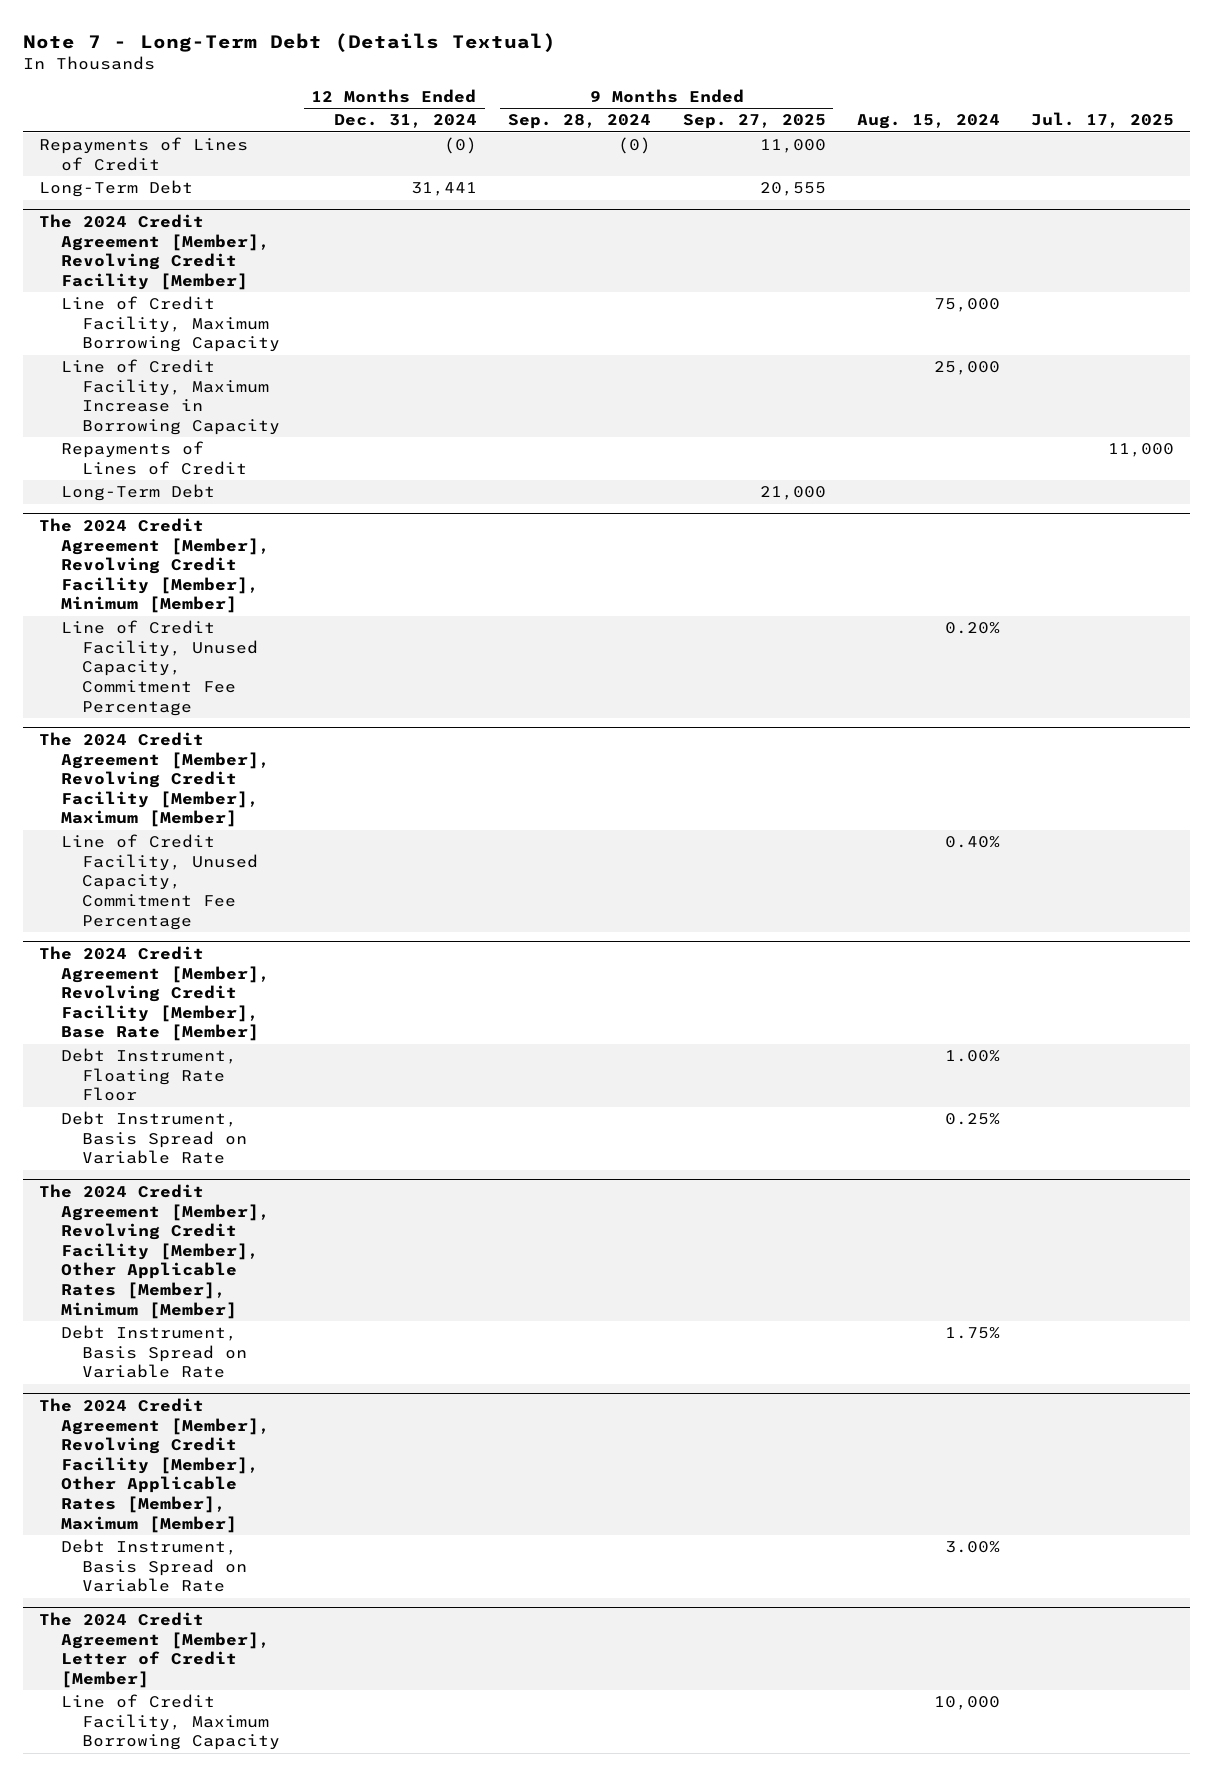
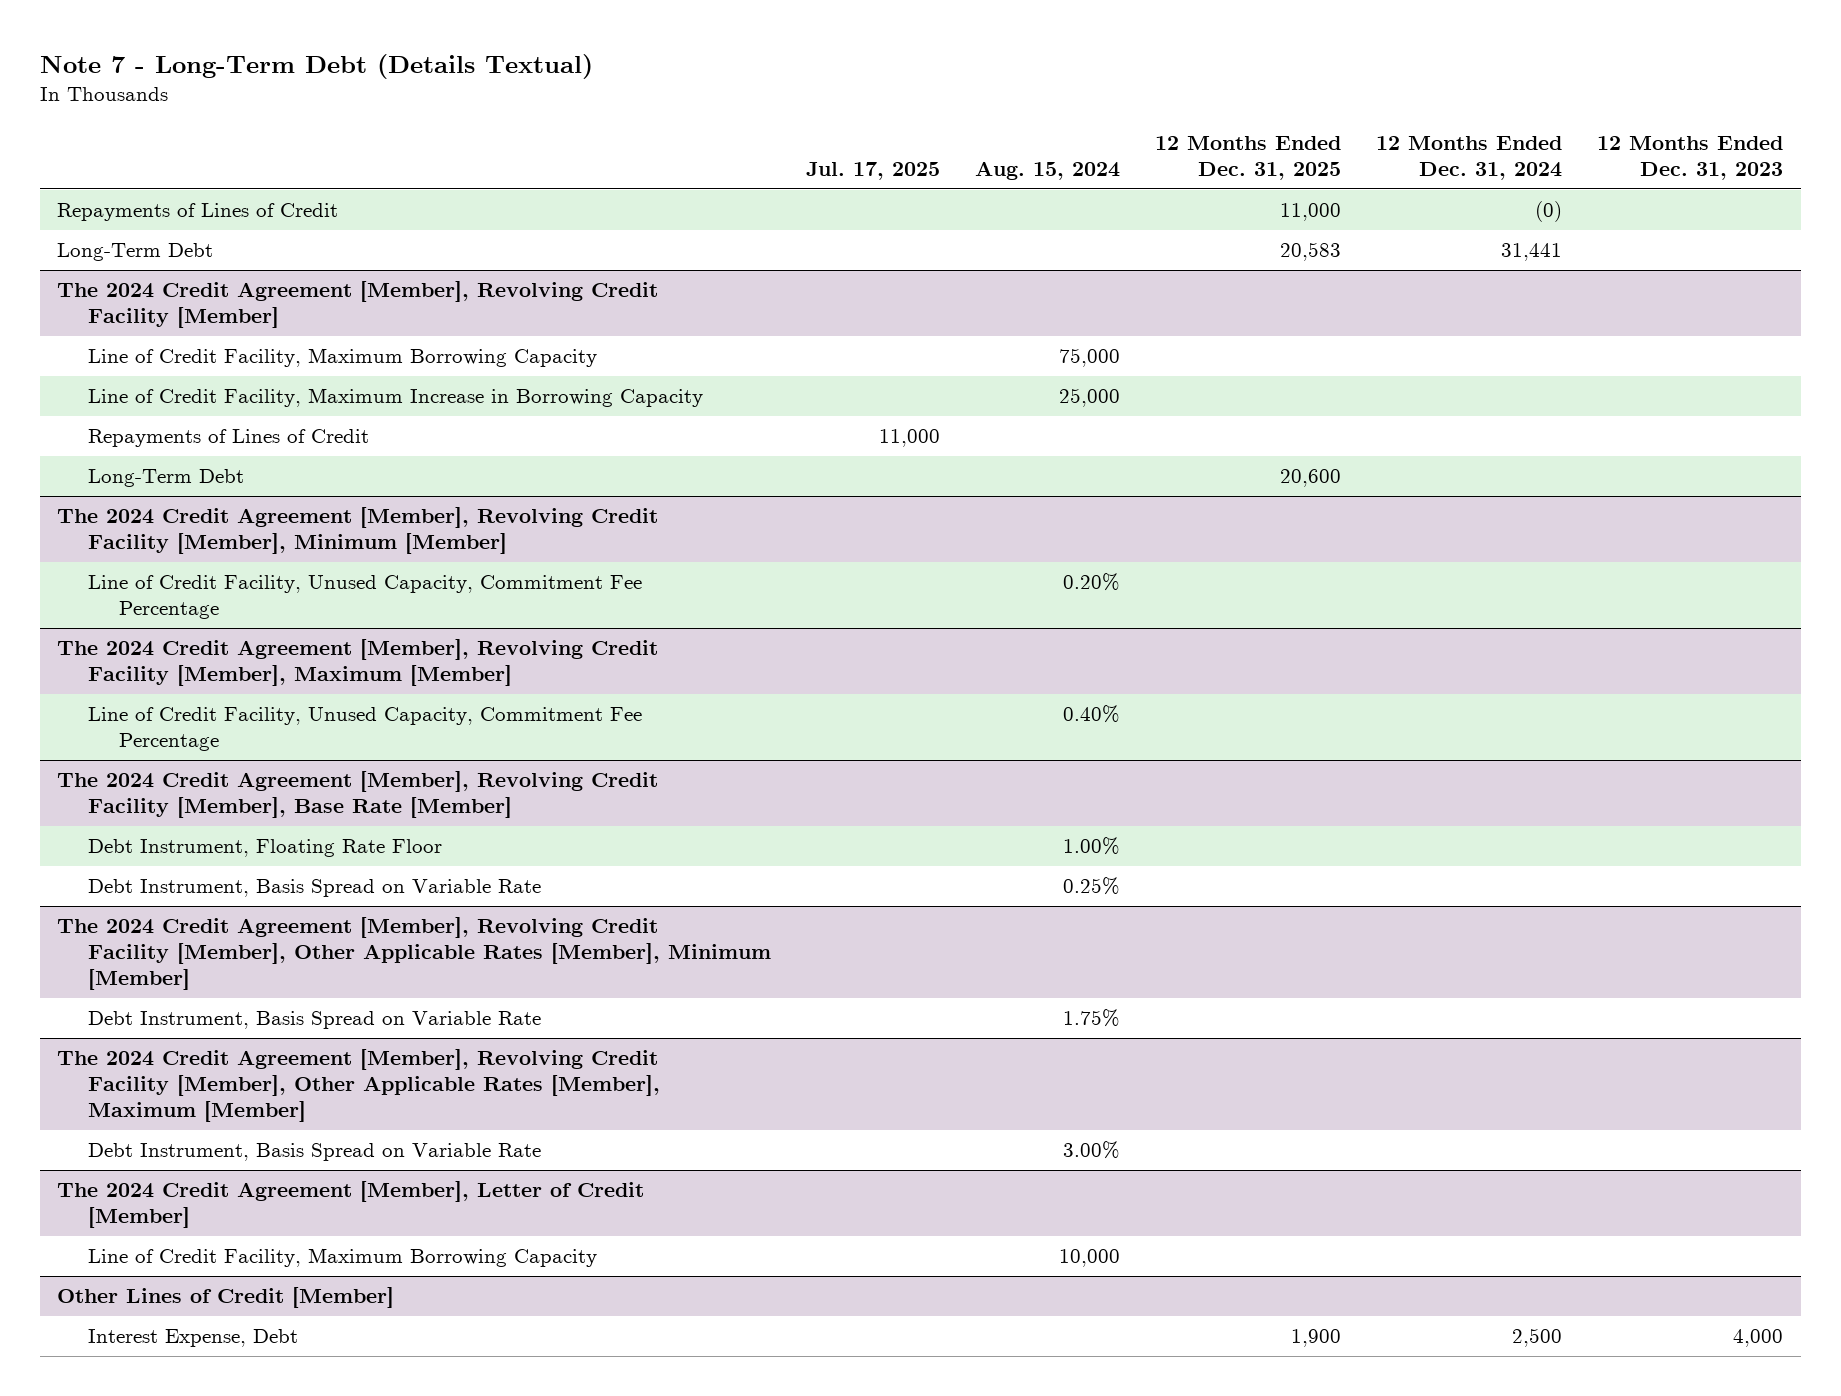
- | 12 Months Ended Dec. 31, 2024 | 9 Months Ended Sep. 28, 2024 | 9 Months Ended Sep. 27, 2025 | Aug. 15, 2024 | Jul. 17, 2025
+ | Jul. 17, 2025 | Aug. 15, 2024 | 12 Months Ended Dec. 31, 2025 | 12 Months Ended Dec. 31, 2024 | 12 Months Ended Dec. 31, 2023
+ Other Lines of Credit [Member]
+ Interest Expense, Debt | | | 1,900 | 2,500 | 4,000

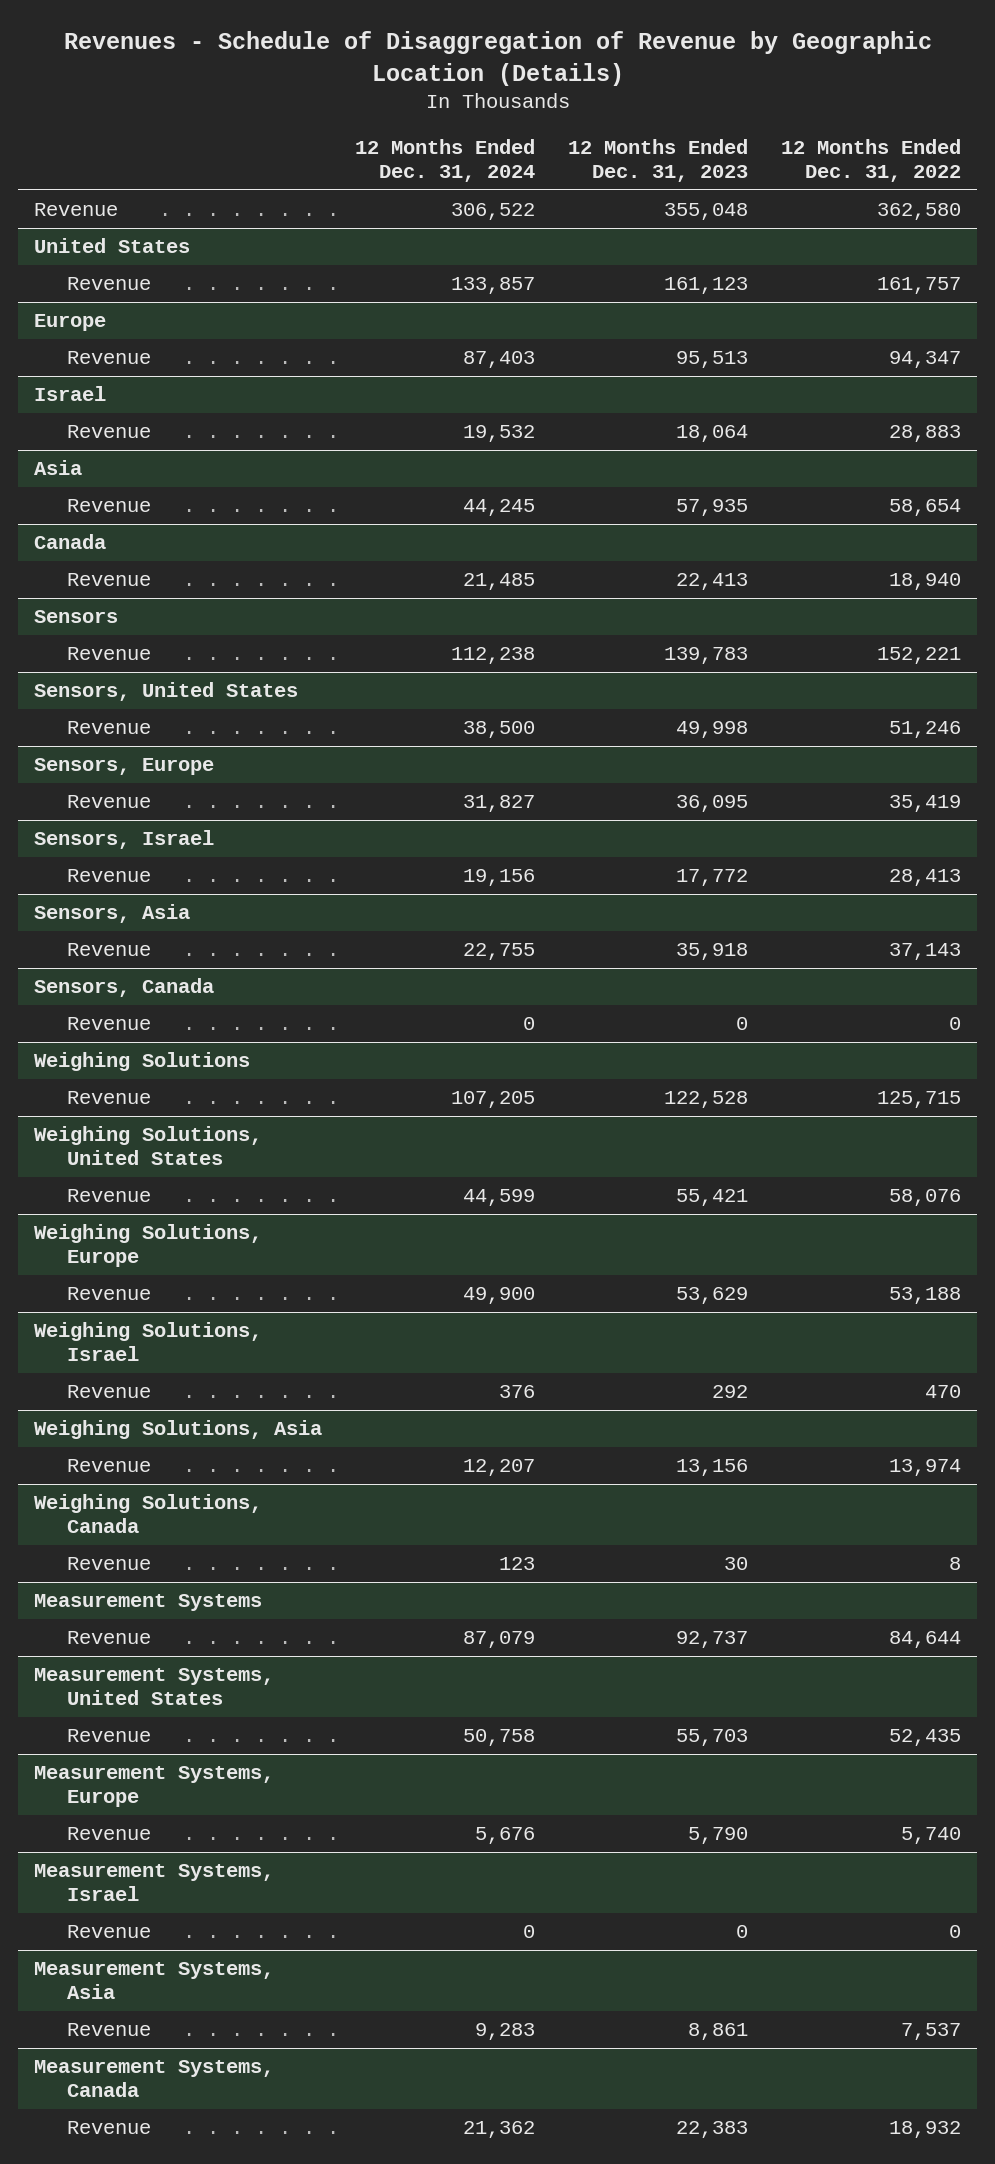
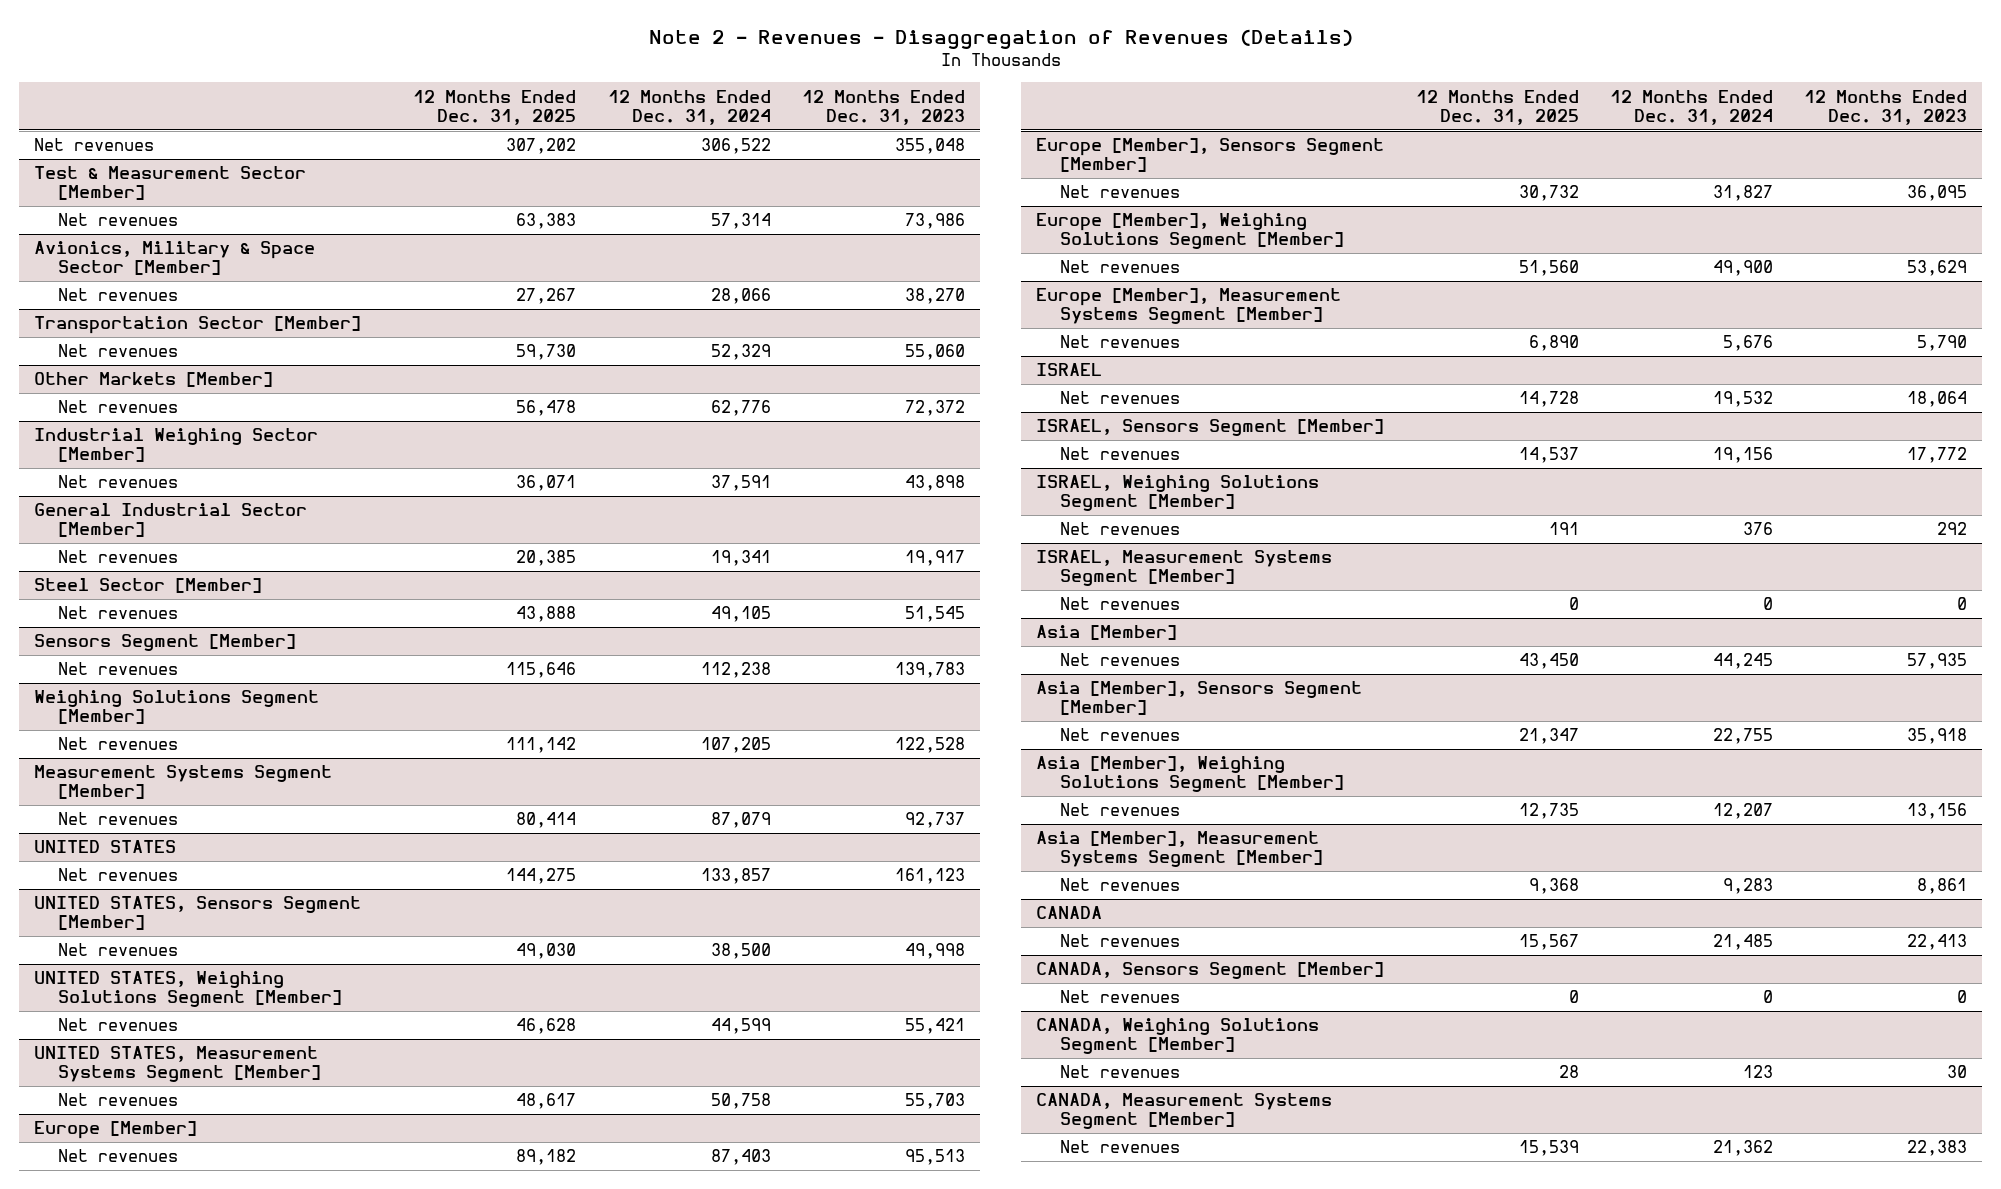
- Revenues - Schedule of Disaggregation of Revenue by Geographic Location (Details)
+ Note 2 - Revenues - Disaggregation of Revenues (Details)
- | 12 Months Ended Dec. 31, 2024 | 12 Months Ended Dec. 31, 2023 | 12 Months Ended Dec. 31, 2022
+ | 12 Months Ended Dec. 31, 2025 | 12 Months Ended Dec. 31, 2024 | 12 Months Ended Dec. 31, 2023
- Revenue | 306,522 | 355,048 | 362,580
- United States
- Revenue | 133,857 | 161,123 | 161,757
- Europe
- Revenue | 87,403 | 95,513 | 94,347
- Israel
- Revenue | 19,532 | 18,064 | 28,883
- Asia
- Revenue | 44,245 | 57,935 | 58,654
- Canada
- Revenue | 21,485 | 22,413 | 18,940
- Sensors
- Revenue | 112,238 | 139,783 | 152,221
- Sensors, United States
- Revenue | 38,500 | 49,998 | 51,246
- Sensors, Europe
- Revenue | 31,827 | 36,095 | 35,419
- Sensors, Israel
- Revenue | 19,156 | 17,772 | 28,413
- Sensors, Asia
- Revenue | 22,755 | 35,918 | 37,143
- Sensors, Canada
- Revenue | 0 | 0 | 0
- Weighing Solutions
- Revenue | 107,205 | 122,528 | 125,715
- Weighing Solutions, United States
- Revenue | 44,599 | 55,421 | 58,076
- Weighing Solutions, Europe
- Revenue | 49,900 | 53,629 | 53,188
- Weighing Solutions, Israel
- Revenue | 376 | 292 | 470
- Weighing Solutions, Asia
- Revenue | 12,207 | 13,156 | 13,974
- Weighing Solutions, Canada
- Revenue | 123 | 30 | 8
- Measurement Systems
- Revenue | 87,079 | 92,737 | 84,644
- Measurement Systems, United States
- Revenue | 50,758 | 55,703 | 52,435
- Measurement Systems, Europe
- Revenue | 5,676 | 5,790 | 5,740
- Measurement Systems, Israel
- Revenue | 0 | 0 | 0
- Measurement Systems, Asia
- Revenue | 9,283 | 8,861 | 7,537
- Measurement Systems, Canada
- Revenue | 21,362 | 22,383 | 18,932
+ Net revenues | 307,202 | 306,522 | 355,048
+ Test & Measurement Sector [Member]
+ Net revenues | 63,383 | 57,314 | 73,986
+ Avionics, Military & Space Sector [Member]
+ Net revenues | 27,267 | 28,066 | 38,270
+ Transportation Sector [Member]
+ Net revenues | 59,730 | 52,329 | 55,060
+ Other Markets [Member]
+ Net revenues | 56,478 | 62,776 | 72,372
+ Industrial Weighing Sector [Member]
+ Net revenues | 36,071 | 37,591 | 43,898
+ General Industrial Sector [Member]
+ Net revenues | 20,385 | 19,341 | 19,917
+ Steel Sector [Member]
+ Net revenues | 43,888 | 49,105 | 51,545
+ Sensors Segment [Member]
+ Net revenues | 115,646 | 112,238 | 139,783
+ Weighing Solutions Segment [Member]
+ Net revenues | 111,142 | 107,205 | 122,528
+ Measurement Systems Segment [Member]
+ Net revenues | 80,414 | 87,079 | 92,737
+ UNITED STATES
+ Net revenues | 144,275 | 133,857 | 161,123
+ UNITED STATES, Sensors Segment [Member]
+ Net revenues | 49,030 | 38,500 | 49,998
+ UNITED STATES, Weighing Solutions Segment [Member]
+ Net revenues | 46,628 | 44,599 | 55,421
+ UNITED STATES, Measurement Systems Segment [Member]
+ Net revenues | 48,617 | 50,758 | 55,703
+ Europe [Member]
+ Net revenues | 89,182 | 87,403 | 95,513
+ Europe [Member], Sensors Segment [Member]
+ Net revenues | 30,732 | 31,827 | 36,095
+ Europe [Member], Weighing Solutions Segment [Member]
+ Net revenues | 51,560 | 49,900 | 53,629
+ Europe [Member], Measurement Systems Segment [Member]
+ Net revenues | 6,890 | 5,676 | 5,790
+ ISRAEL
+ Net revenues | 14,728 | 19,532 | 18,064
+ ISRAEL, Sensors Segment [Member]
+ Net revenues | 14,537 | 19,156 | 17,772
+ ISRAEL, Weighing Solutions Segment [Member]
+ Net revenues | 191 | 376 | 292
+ ISRAEL, Measurement Systems Segment [Member]
+ Net revenues | 0 | 0 | 0
+ Asia [Member]
+ Net revenues | 43,450 | 44,245 | 57,935
+ Asia [Member], Sensors Segment [Member]
+ Net revenues | 21,347 | 22,755 | 35,918
+ Asia [Member], Weighing Solutions Segment [Member]
+ Net revenues | 12,735 | 12,207 | 13,156
+ Asia [Member], Measurement Systems Segment [Member]
+ Net revenues | 9,368 | 9,283 | 8,861
+ CANADA
+ Net revenues | 15,567 | 21,485 | 22,413
+ CANADA, Sensors Segment [Member]
+ Net revenues | 0 | 0 | 0
+ CANADA, Weighing Solutions Segment [Member]
+ Net revenues | 28 | 123 | 30
+ CANADA, Measurement Systems Segment [Member]
+ Net revenues | 15,539 | 21,362 | 22,383

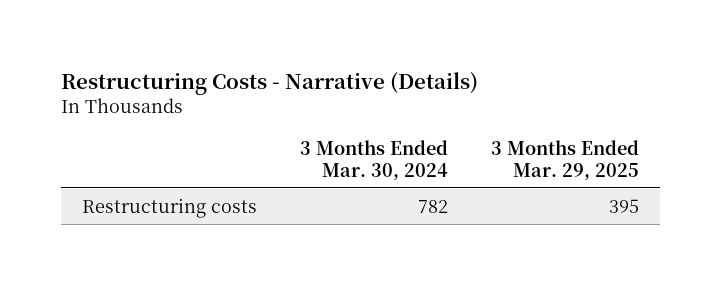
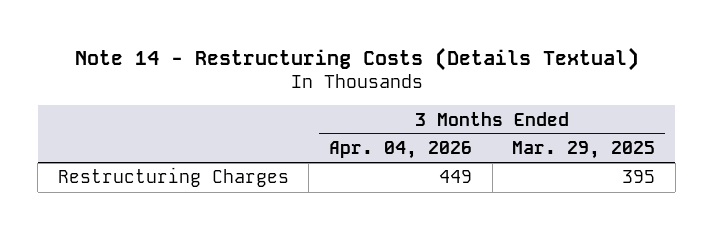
- Restructuring Costs - Narrative (Details)
+ Note 14 - Restructuring Costs (Details Textual)
- | 3 Months Ended Mar. 30, 2024 | 3 Months Ended Mar. 29, 2025
+ | 3 Months Ended Apr. 04, 2026 | 3 Months Ended Mar. 29, 2025
- Restructuring costs | 782 | 395
+ Restructuring Charges | 449 | 395

